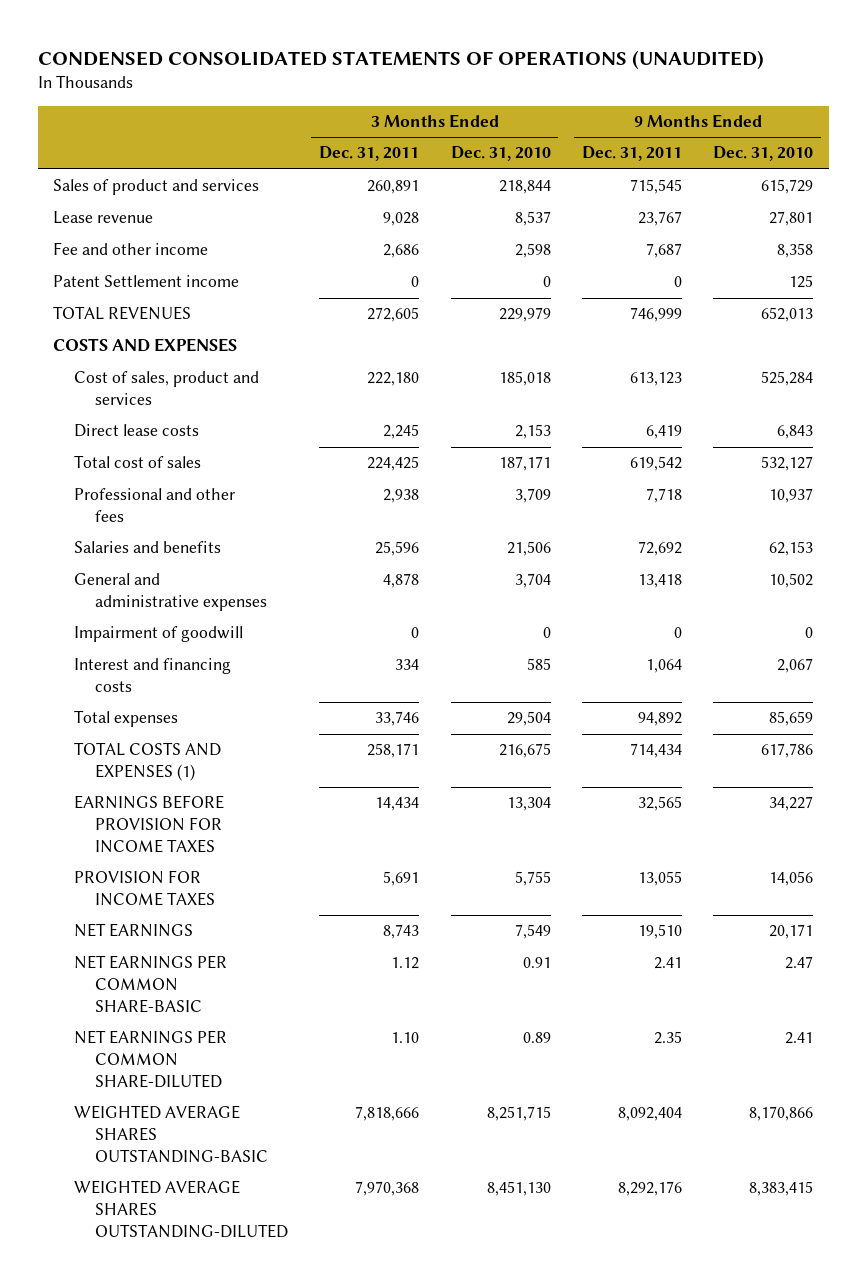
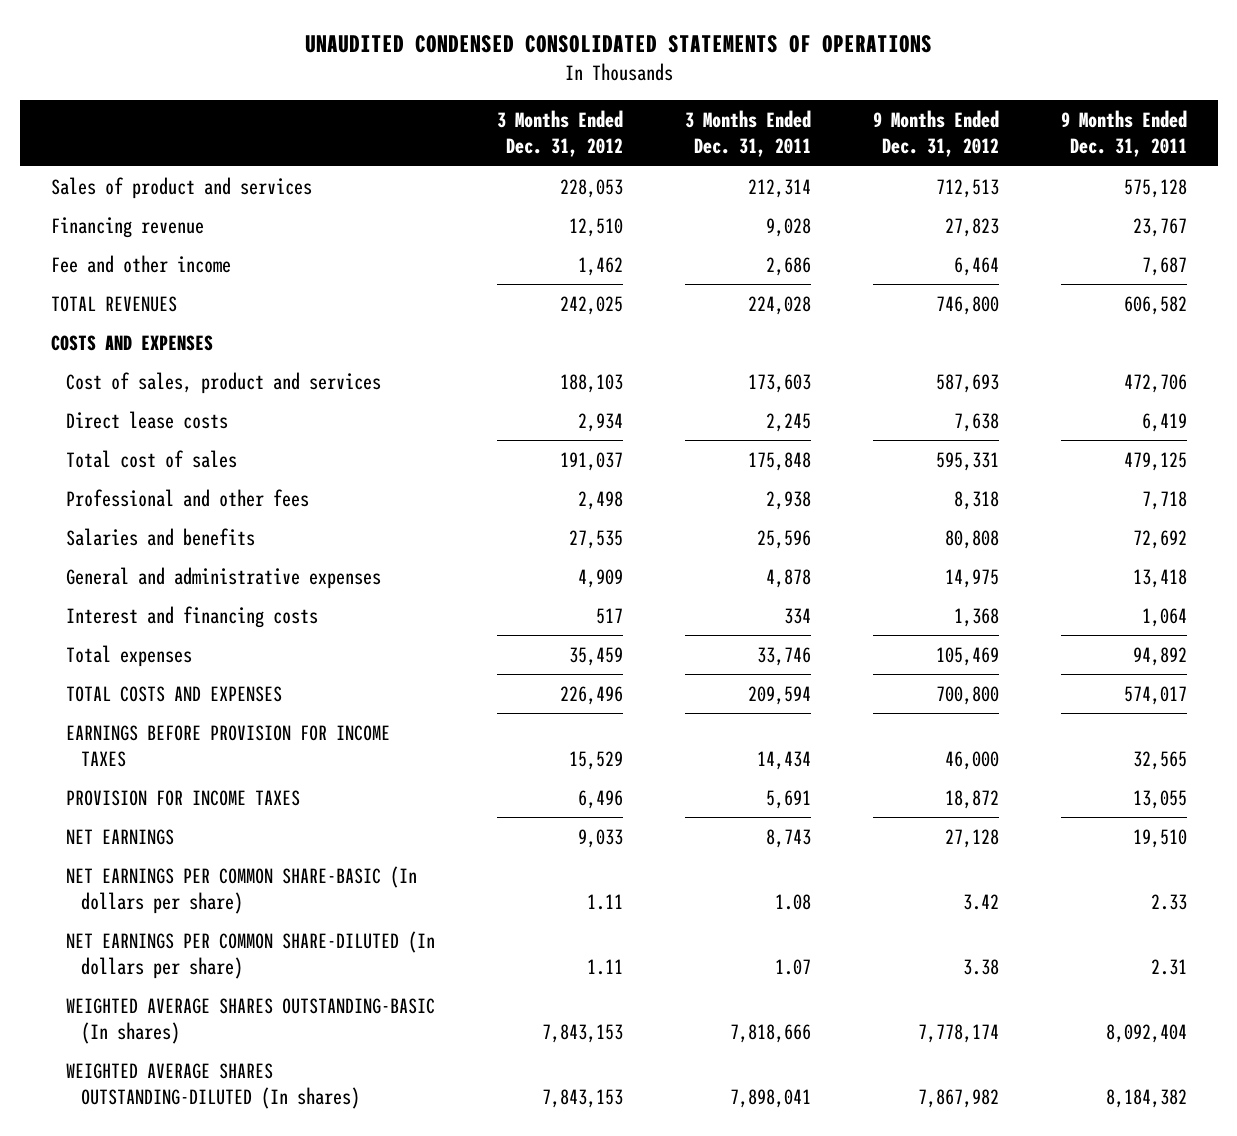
- CONDENSED CONSOLIDATED STATEMENTS OF OPERATIONS (UNAUDITED)
+ UNAUDITED CONDENSED CONSOLIDATED STATEMENTS OF OPERATIONS
- | 3 Months Ended Dec. 31, 2011 | 3 Months Ended Dec. 31, 2010 | 9 Months Ended Dec. 31, 2011 | 9 Months Ended Dec. 31, 2010
+ | 3 Months Ended Dec. 31, 2012 | 3 Months Ended Dec. 31, 2011 | 9 Months Ended Dec. 31, 2012 | 9 Months Ended Dec. 31, 2011
- Sales of product and services | 260,891 | 218,844 | 715,545 | 615,729
- Lease revenue | 9,028 | 8,537 | 23,767 | 27,801
+ Sales of product and services | 228,053 | 212,314 | 712,513 | 575,128
+ Financing revenue | 12,510 | 9,028 | 27,823 | 23,767
- Patent Settlement income | 0 | 0 | 0 | 125
- TOTAL REVENUES | 272,605 | 229,979 | 746,999 | 652,013
+ TOTAL REVENUES | 242,025 | 224,028 | 746,800 | 606,582
- Cost of sales, product and services | 222,180 | 185,018 | 613,123 | 525,284
+ Cost of sales, product and services | 188,103 | 173,603 | 587,693 | 472,706
- Total cost of sales | 224,425 | 187,171 | 619,542 | 532,127
+ Total cost of sales | 191,037 | 175,848 | 595,331 | 479,125
- Impairment of goodwill | 0 | 0 | 0 | 0
- TOTAL COSTS AND EXPENSES (1) | 258,171 | 216,675 | 714,434 | 617,786
+ TOTAL COSTS AND EXPENSES | 226,496 | 209,594 | 700,800 | 574,017
- NET EARNINGS PER COMMON SHARE-BASIC | 1.12 | 0.91 | 2.41 | 2.47
- NET EARNINGS PER COMMON SHARE-DILUTED | 1.10 | 0.89 | 2.35 | 2.41
- WEIGHTED AVERAGE SHARES OUTSTANDING-BASIC | 7,818,666 | 8,251,715 | 8,092,404 | 8,170,866
- WEIGHTED AVERAGE SHARES OUTSTANDING-DILUTED | 7,970,368 | 8,451,130 | 8,292,176 | 8,383,415
+ NET EARNINGS PER COMMON SHARE-BASIC (In dollars per share) | 1.11 | 1.08 | 3.42 | 2.33
+ NET EARNINGS PER COMMON SHARE-DILUTED (In dollars per share) | 1.11 | 1.07 | 3.38 | 2.31
+ WEIGHTED AVERAGE SHARES OUTSTANDING-BASIC (In shares) | 7,843,153 | 7,818,666 | 7,778,174 | 8,092,404
+ WEIGHTED AVERAGE SHARES OUTSTANDING-DILUTED (In shares) | 7,843,153 | 7,898,041 | 7,867,982 | 8,184,382

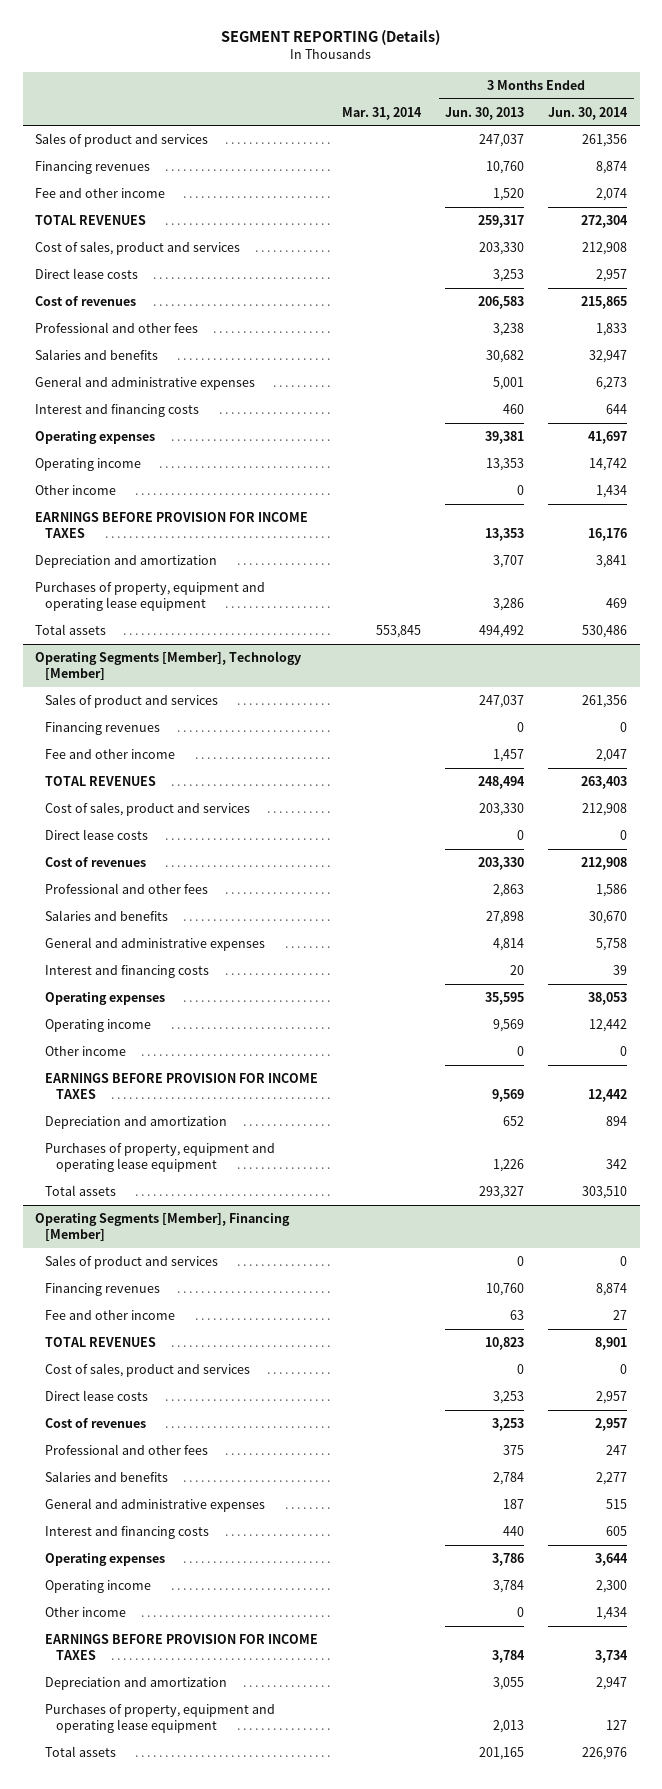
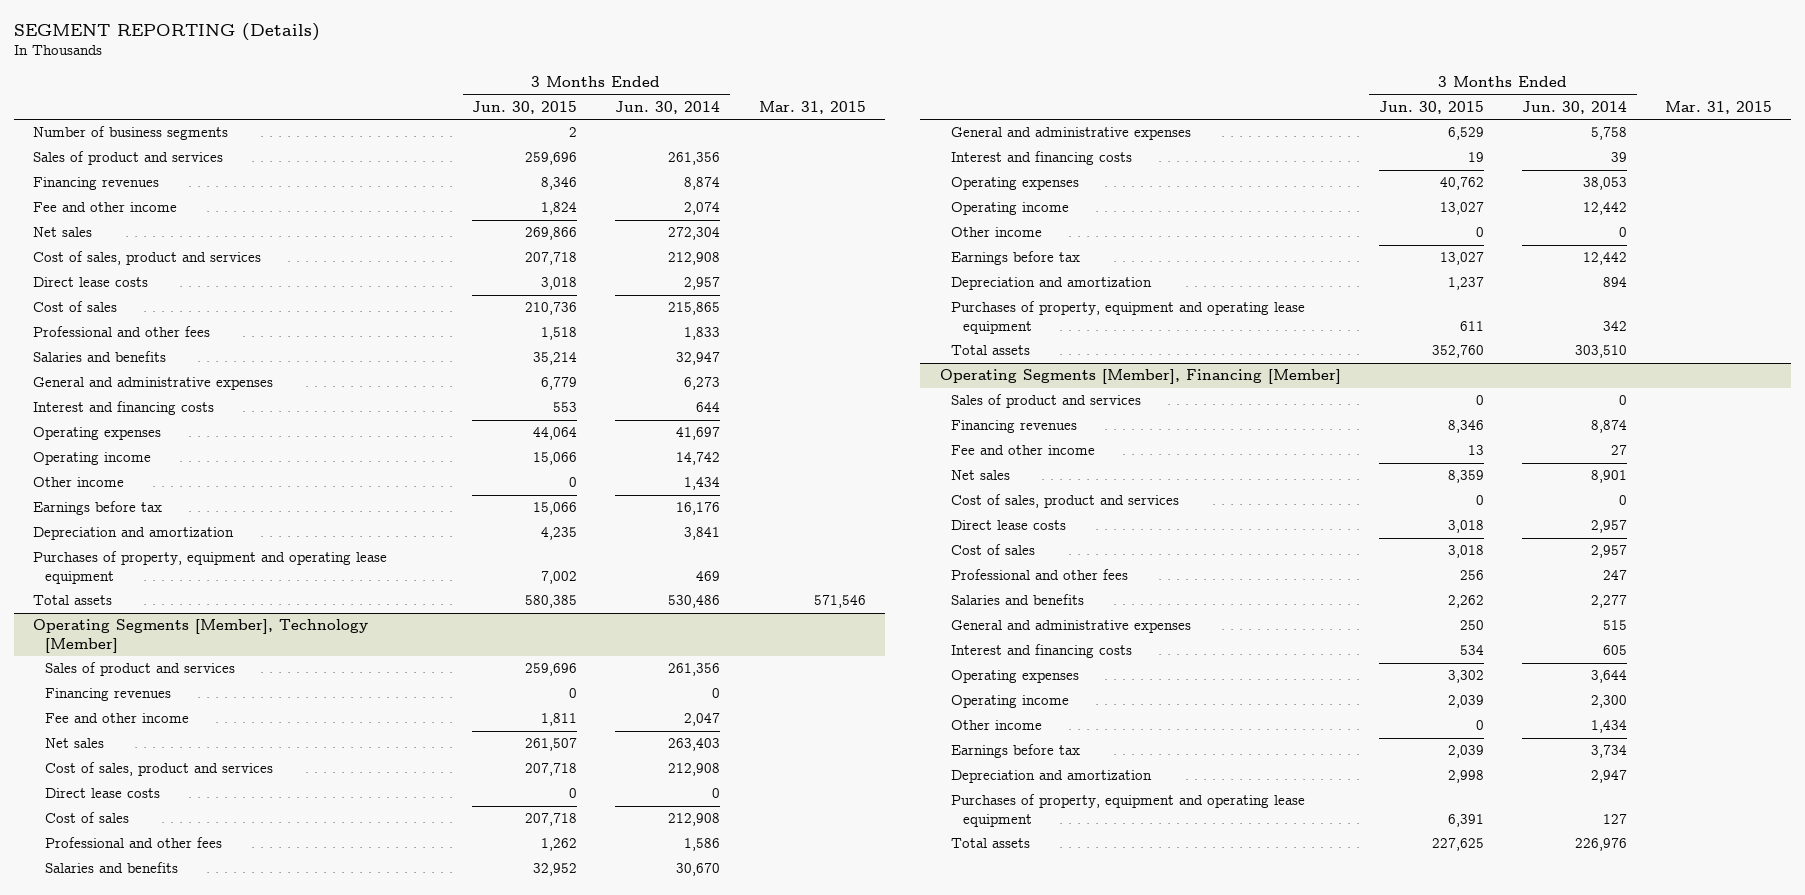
- | Mar. 31, 2014 | 3 Months Ended Jun. 30, 2013 | 3 Months Ended Jun. 30, 2014
+ | 3 Months Ended Jun. 30, 2015 | 3 Months Ended Jun. 30, 2014 | Mar. 31, 2015
+ Number of business segments | 2 | |
- TOTAL REVENUES | | 259,317 | 272,304
+ Net sales | 269,866 | 272,304 |
- Cost of revenues | | 206,583 | 215,865
+ Cost of sales | 210,736 | 215,865 |
- EARNINGS BEFORE PROVISION FOR INCOME TAXES | | 13,353 | 16,176
+ Earnings before tax | 15,066 | 16,176 |
@ Operating Segments [Member], Technology [Member]
- TOTAL REVENUES | | 248,494 | 263,403
+ Net sales | 261,507 | 263,403 |
- Cost of revenues | | 203,330 | 212,908
+ Cost of sales | 207,718 | 212,908 |
- EARNINGS BEFORE PROVISION FOR INCOME TAXES | | 9,569 | 12,442
+ Earnings before tax | 13,027 | 12,442 |
@ Operating Segments [Member], Financing [Member]
- TOTAL REVENUES | | 10,823 | 8,901
+ Net sales | 8,359 | 8,901 |
- Cost of revenues | | 3,253 | 2,957
+ Cost of sales | 3,018 | 2,957 |
- EARNINGS BEFORE PROVISION FOR INCOME TAXES | | 3,784 | 3,734
+ Earnings before tax | 2,039 | 3,734 |

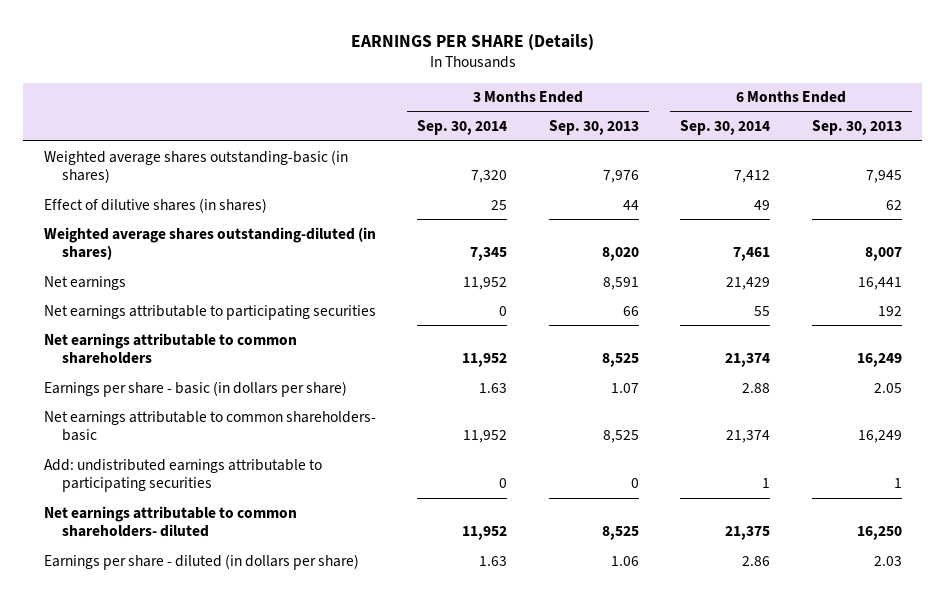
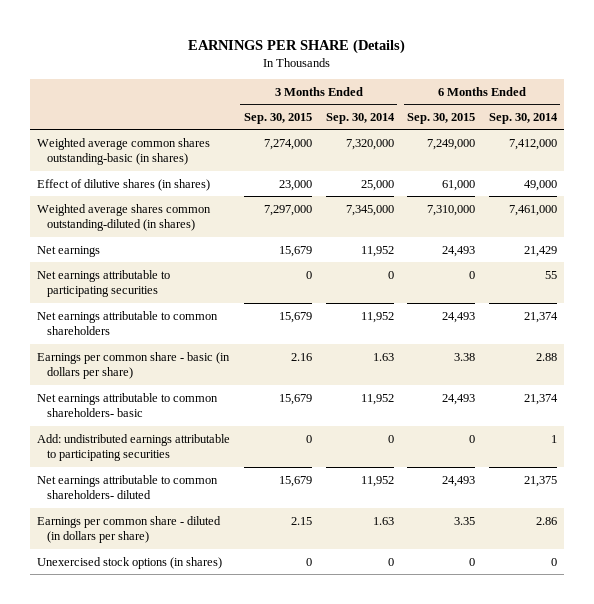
- | 3 Months Ended Sep. 30, 2014 | 3 Months Ended Sep. 30, 2013 | 6 Months Ended Sep. 30, 2014 | 6 Months Ended Sep. 30, 2013
+ | 3 Months Ended Sep. 30, 2015 | 3 Months Ended Sep. 30, 2014 | 6 Months Ended Sep. 30, 2015 | 6 Months Ended Sep. 30, 2014
- Weighted average shares outstanding-basic (in shares) | 7,320 | 7,976 | 7,412 | 7,945
- Effect of dilutive shares (in shares) | 25 | 44 | 49 | 62
- Weighted average shares outstanding-diluted (in shares) | 7,345 | 8,020 | 7,461 | 8,007
+ Weighted average common shares outstanding-basic (in shares) | 7,274,000 | 7,320,000 | 7,249,000 | 7,412,000
+ Effect of dilutive shares (in shares) | 23,000 | 25,000 | 61,000 | 49,000
+ Weighted average shares common outstanding-diluted (in shares) | 7,297,000 | 7,345,000 | 7,310,000 | 7,461,000
- Earnings per share - basic (in dollars per share) | 1.63 | 1.07 | 2.88 | 2.05
+ Earnings per common share - basic (in dollars per share) | 2.16 | 1.63 | 3.38 | 2.88
- Earnings per share - diluted (in dollars per share) | 1.63 | 1.06 | 2.86 | 2.03
+ Earnings per common share - diluted (in dollars per share) | 2.15 | 1.63 | 3.35 | 2.86
+ Unexercised stock options (in shares) | 0 | 0 | 0 | 0

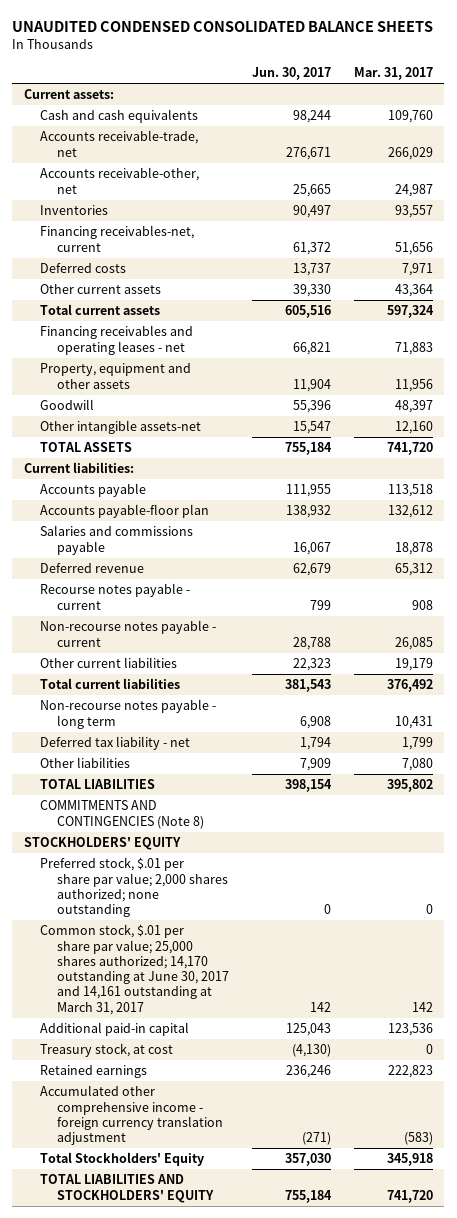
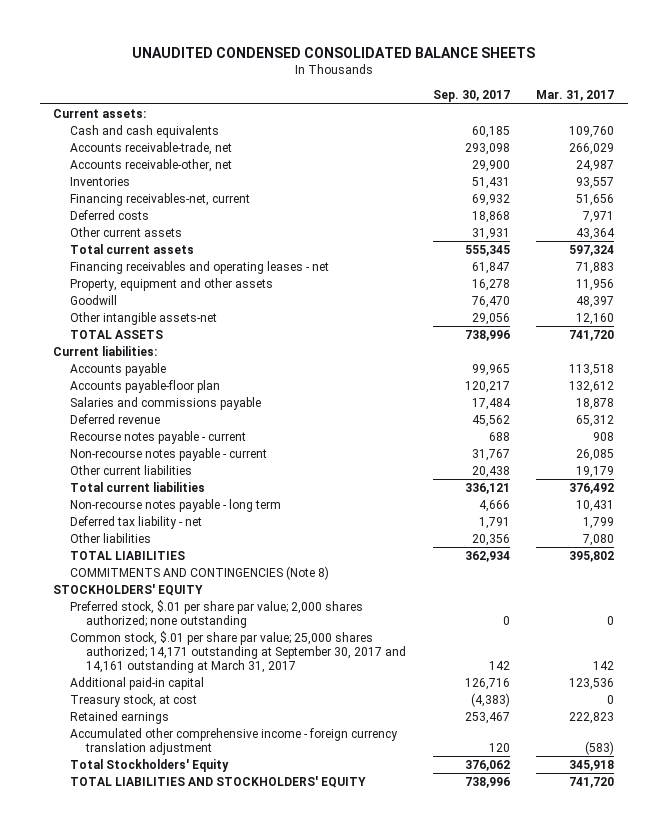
- | Jun. 30, 2017 | Mar. 31, 2017
+ | Sep. 30, 2017 | Mar. 31, 2017
- Common stock, $.01 per share par value; 25,000 shares authorized; 14,170 outstanding at June 30, 2017 and 14,161 outstanding at March 31, 2017 | 142 | 142
+ Common stock, $.01 per share par value; 25,000 shares authorized; 14,171 outstanding at September 30, 2017 and 14,161 outstanding at March 31, 2017 | 142 | 142

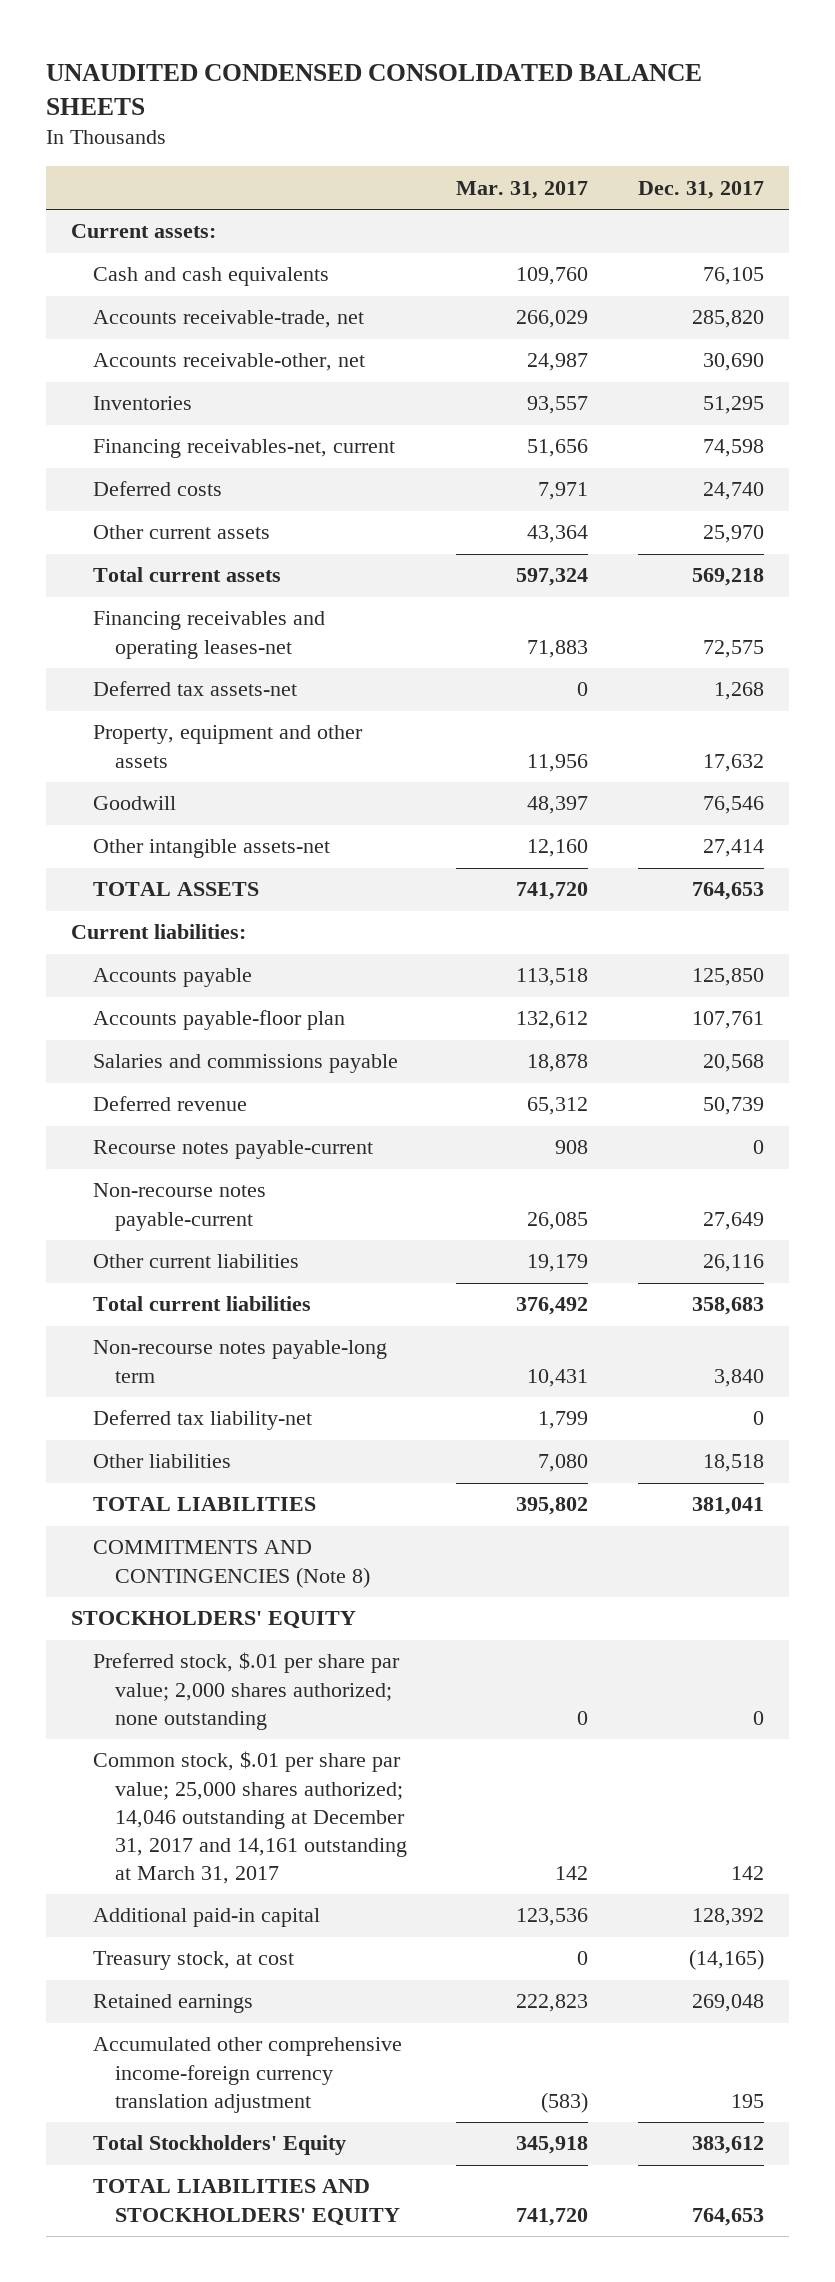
- | Sep. 30, 2017 | Mar. 31, 2017
+ | Mar. 31, 2017 | Dec. 31, 2017
- Financing receivables and operating leases - net | 61,847 | 71,883
+ Financing receivables and operating leases-net | 71,883 | 72,575
+ Deferred tax assets-net | 0 | 1,268
- Recourse notes payable - current | 688 | 908
- Non-recourse notes payable - current | 31,767 | 26,085
+ Recourse notes payable-current | 908 | 0
+ Non-recourse notes payable-current | 26,085 | 27,649
- Non-recourse notes payable - long term | 4,666 | 10,431
- Deferred tax liability - net | 1,791 | 1,799
+ Non-recourse notes payable-long term | 10,431 | 3,840
+ Deferred tax liability-net | 1,799 | 0
- Common stock, $.01 per share par value; 25,000 shares authorized; 14,171 outstanding at September 30, 2017 and 14,161 outstanding at March 31, 2017 | 142 | 142
+ Common stock, $.01 per share par value; 25,000 shares authorized; 14,046 outstanding at December 31, 2017 and 14,161 outstanding at March 31, 2017 | 142 | 142
- Accumulated other comprehensive income - foreign currency translation adjustment | 120 | (583)
+ Accumulated other comprehensive income-foreign currency translation adjustment | (583) | 195

